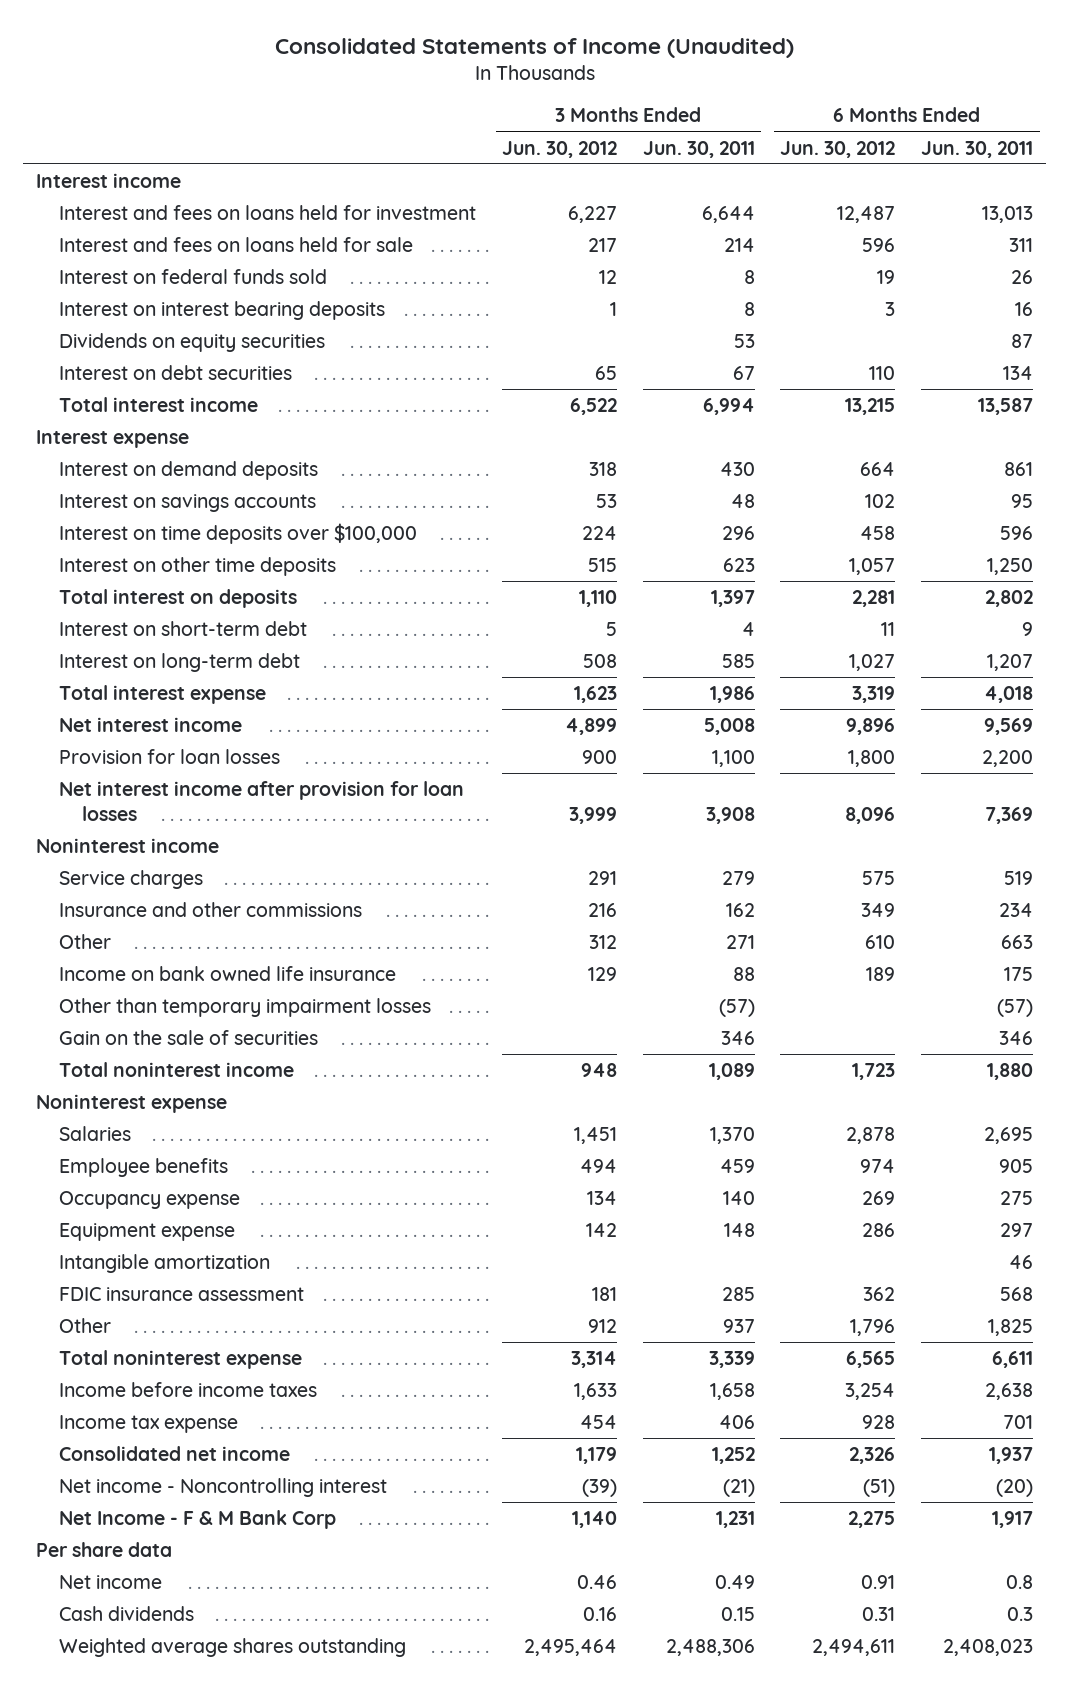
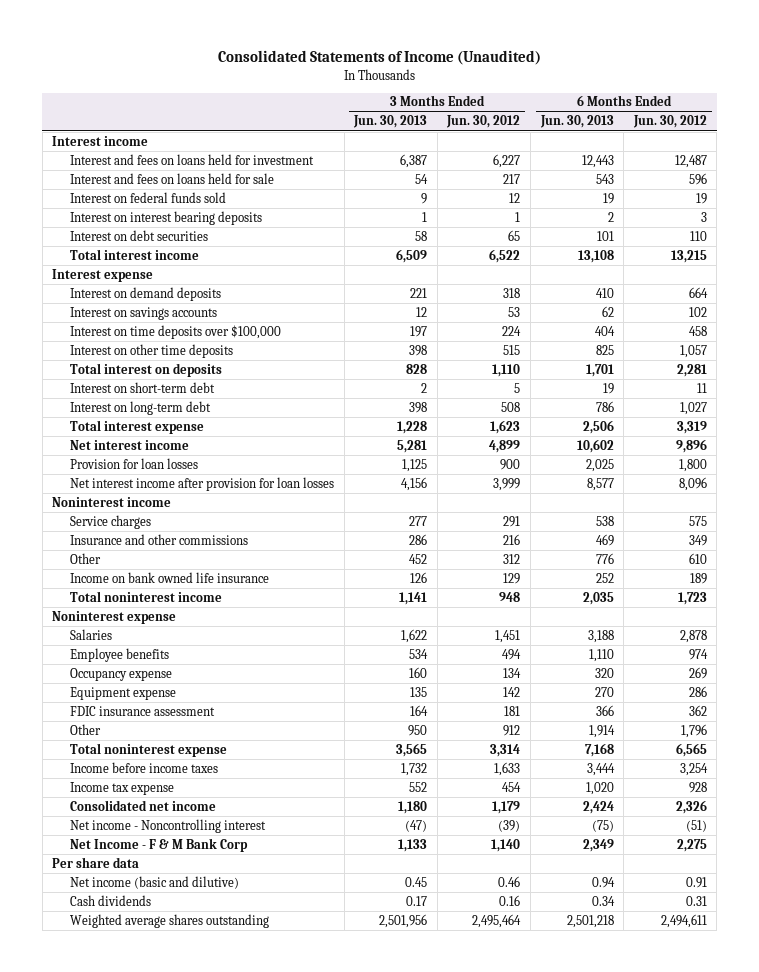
- | 3 Months Ended Jun. 30, 2012 | 3 Months Ended Jun. 30, 2011 | 6 Months Ended Jun. 30, 2012 | 6 Months Ended Jun. 30, 2011
+ | 3 Months Ended Jun. 30, 2013 | 3 Months Ended Jun. 30, 2012 | 6 Months Ended Jun. 30, 2013 | 6 Months Ended Jun. 30, 2012
- Dividends on equity securities | | 53 | | 87
- Other than temporary impairment losses | | (57) | | (57)
- Gain on the sale of securities | | 346 | | 346
- Intangible amortization | | | | 46
- Net income | 0.46 | 0.49 | 0.91 | 0.8
+ Net income (basic and dilutive) | 0.45 | 0.46 | 0.94 | 0.91

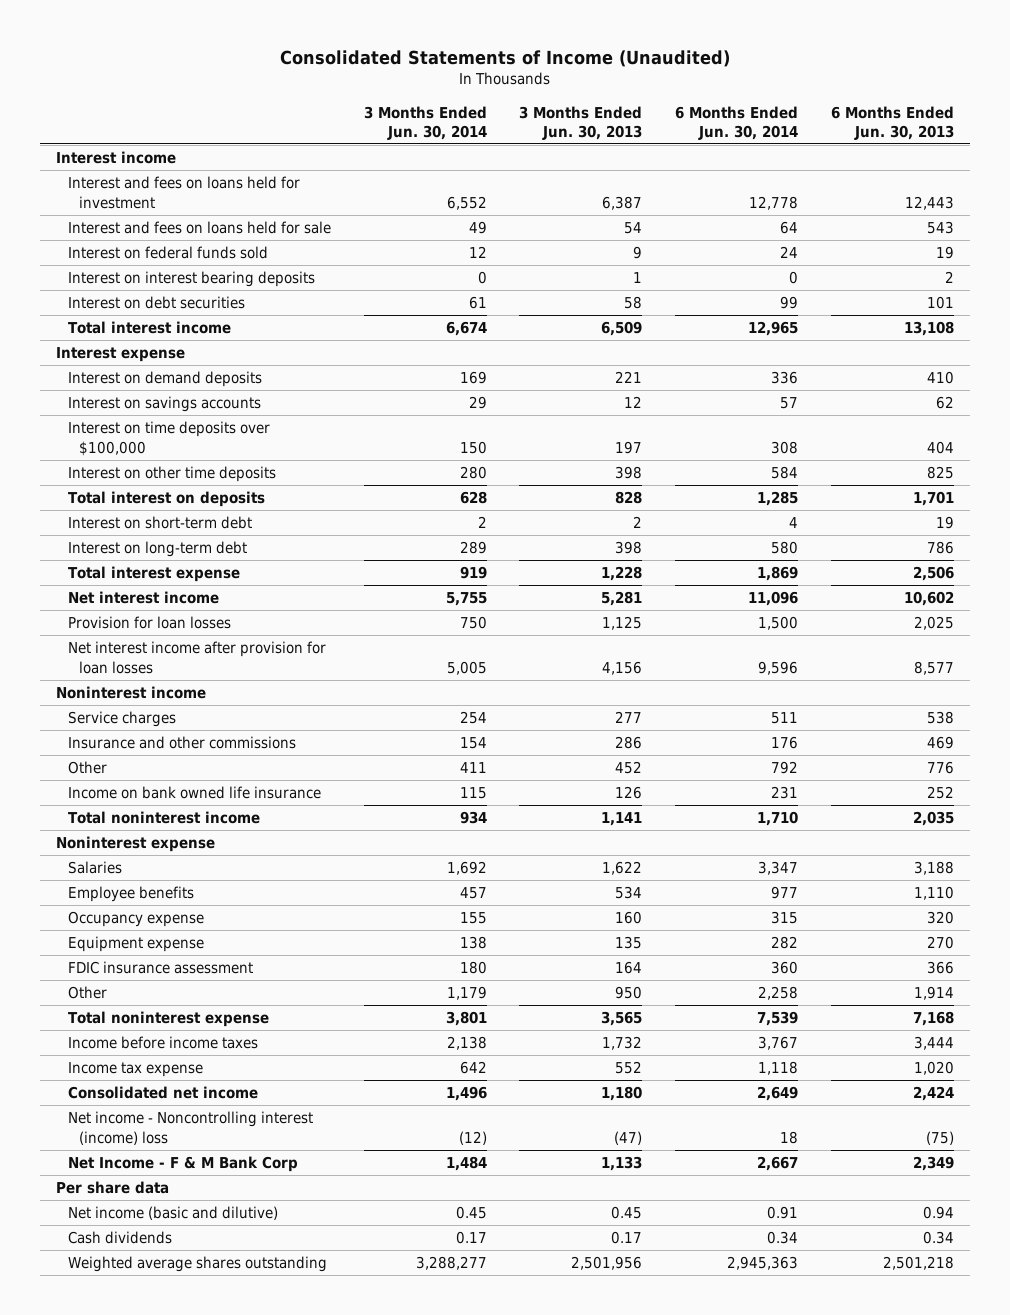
- | 3 Months Ended Jun. 30, 2013 | 3 Months Ended Jun. 30, 2012 | 6 Months Ended Jun. 30, 2013 | 6 Months Ended Jun. 30, 2012
+ | 3 Months Ended Jun. 30, 2014 | 3 Months Ended Jun. 30, 2013 | 6 Months Ended Jun. 30, 2014 | 6 Months Ended Jun. 30, 2013
- Net income - Noncontrolling interest | (47) | (39) | (75) | (51)
+ Net income - Noncontrolling interest (income) loss | (12) | (47) | 18 | (75)

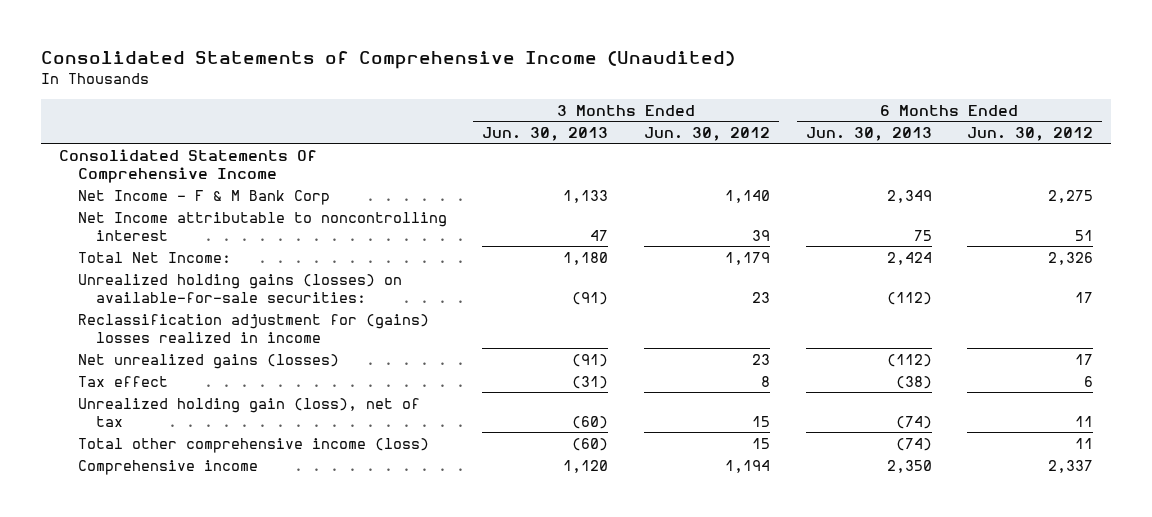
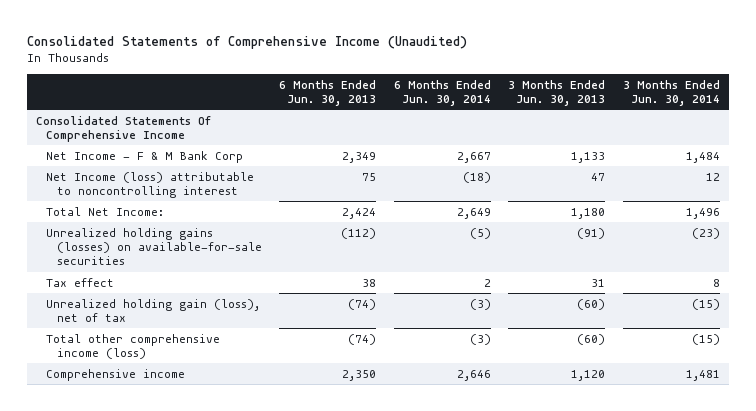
- | 3 Months Ended Jun. 30, 2013 | 3 Months Ended Jun. 30, 2012 | 6 Months Ended Jun. 30, 2013 | 6 Months Ended Jun. 30, 2012
+ | 6 Months Ended Jun. 30, 2013 | 6 Months Ended Jun. 30, 2014 | 3 Months Ended Jun. 30, 2013 | 3 Months Ended Jun. 30, 2014
- Net Income attributable to noncontrolling interest | 47 | 39 | 75 | 51
+ Net Income (loss) attributable to noncontrolling interest | 75 | (18) | 47 | 12
- Unrealized holding gains (losses) on available-for-sale securities: | (91) | 23 | (112) | 17
- Reclassification adjustment for (gains) losses realized in income
- Net unrealized gains (losses) | (91) | 23 | (112) | 17
- Tax effect | (31) | 8 | (38) | 6
+ Unrealized holding gains (losses) on available-for-sale securities | (112) | (5) | (91) | (23)
+ Tax effect | 38 | 2 | 31 | 8

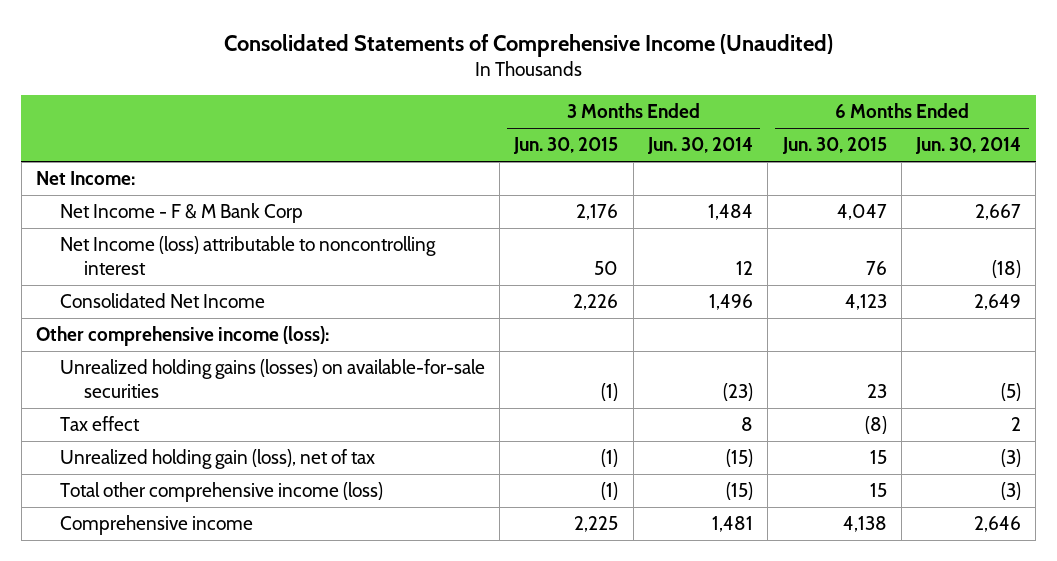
- | 6 Months Ended Jun. 30, 2013 | 6 Months Ended Jun. 30, 2014 | 3 Months Ended Jun. 30, 2013 | 3 Months Ended Jun. 30, 2014
+ | 3 Months Ended Jun. 30, 2015 | 3 Months Ended Jun. 30, 2014 | 6 Months Ended Jun. 30, 2015 | 6 Months Ended Jun. 30, 2014
- Consolidated Statements Of Comprehensive Income
+ Net Income:
- Total Net Income: | 2,424 | 2,649 | 1,180 | 1,496
+ Consolidated Net Income | 2,226 | 1,496 | 4,123 | 2,649
+ Other comprehensive income (loss):

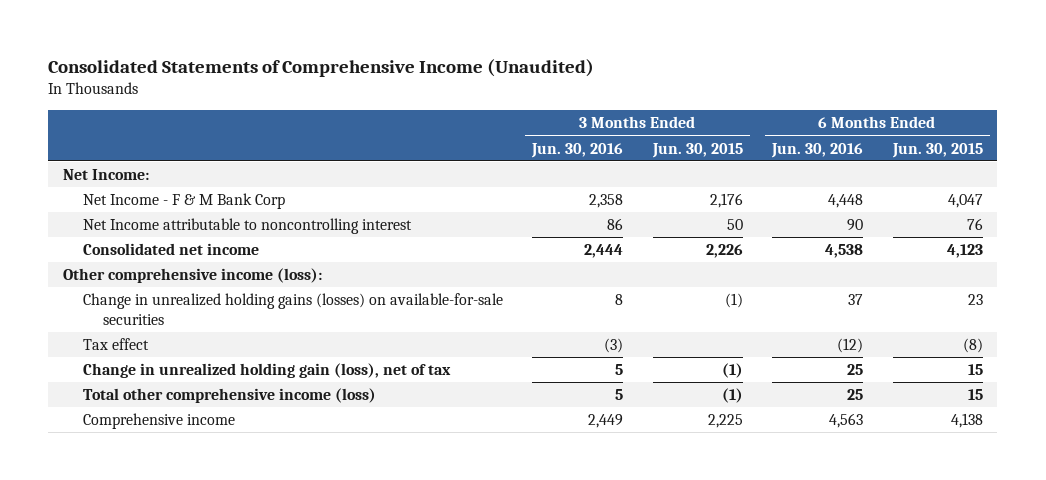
- | 3 Months Ended Jun. 30, 2015 | 3 Months Ended Jun. 30, 2014 | 6 Months Ended Jun. 30, 2015 | 6 Months Ended Jun. 30, 2014
+ | 3 Months Ended Jun. 30, 2016 | 3 Months Ended Jun. 30, 2015 | 6 Months Ended Jun. 30, 2016 | 6 Months Ended Jun. 30, 2015
- Net Income (loss) attributable to noncontrolling interest | 50 | 12 | 76 | (18)
- Consolidated Net Income | 2,226 | 1,496 | 4,123 | 2,649
+ Net Income attributable to noncontrolling interest | 86 | 50 | 90 | 76
+ Consolidated net income | 2,444 | 2,226 | 4,538 | 4,123
- Unrealized holding gains (losses) on available-for-sale securities | (1) | (23) | 23 | (5)
+ Change in unrealized holding gains (losses) on available-for-sale securities | 8 | (1) | 37 | 23
- Unrealized holding gain (loss), net of tax | (1) | (15) | 15 | (3)
+ Change in unrealized holding gain (loss), net of tax | 5 | (1) | 25 | 15

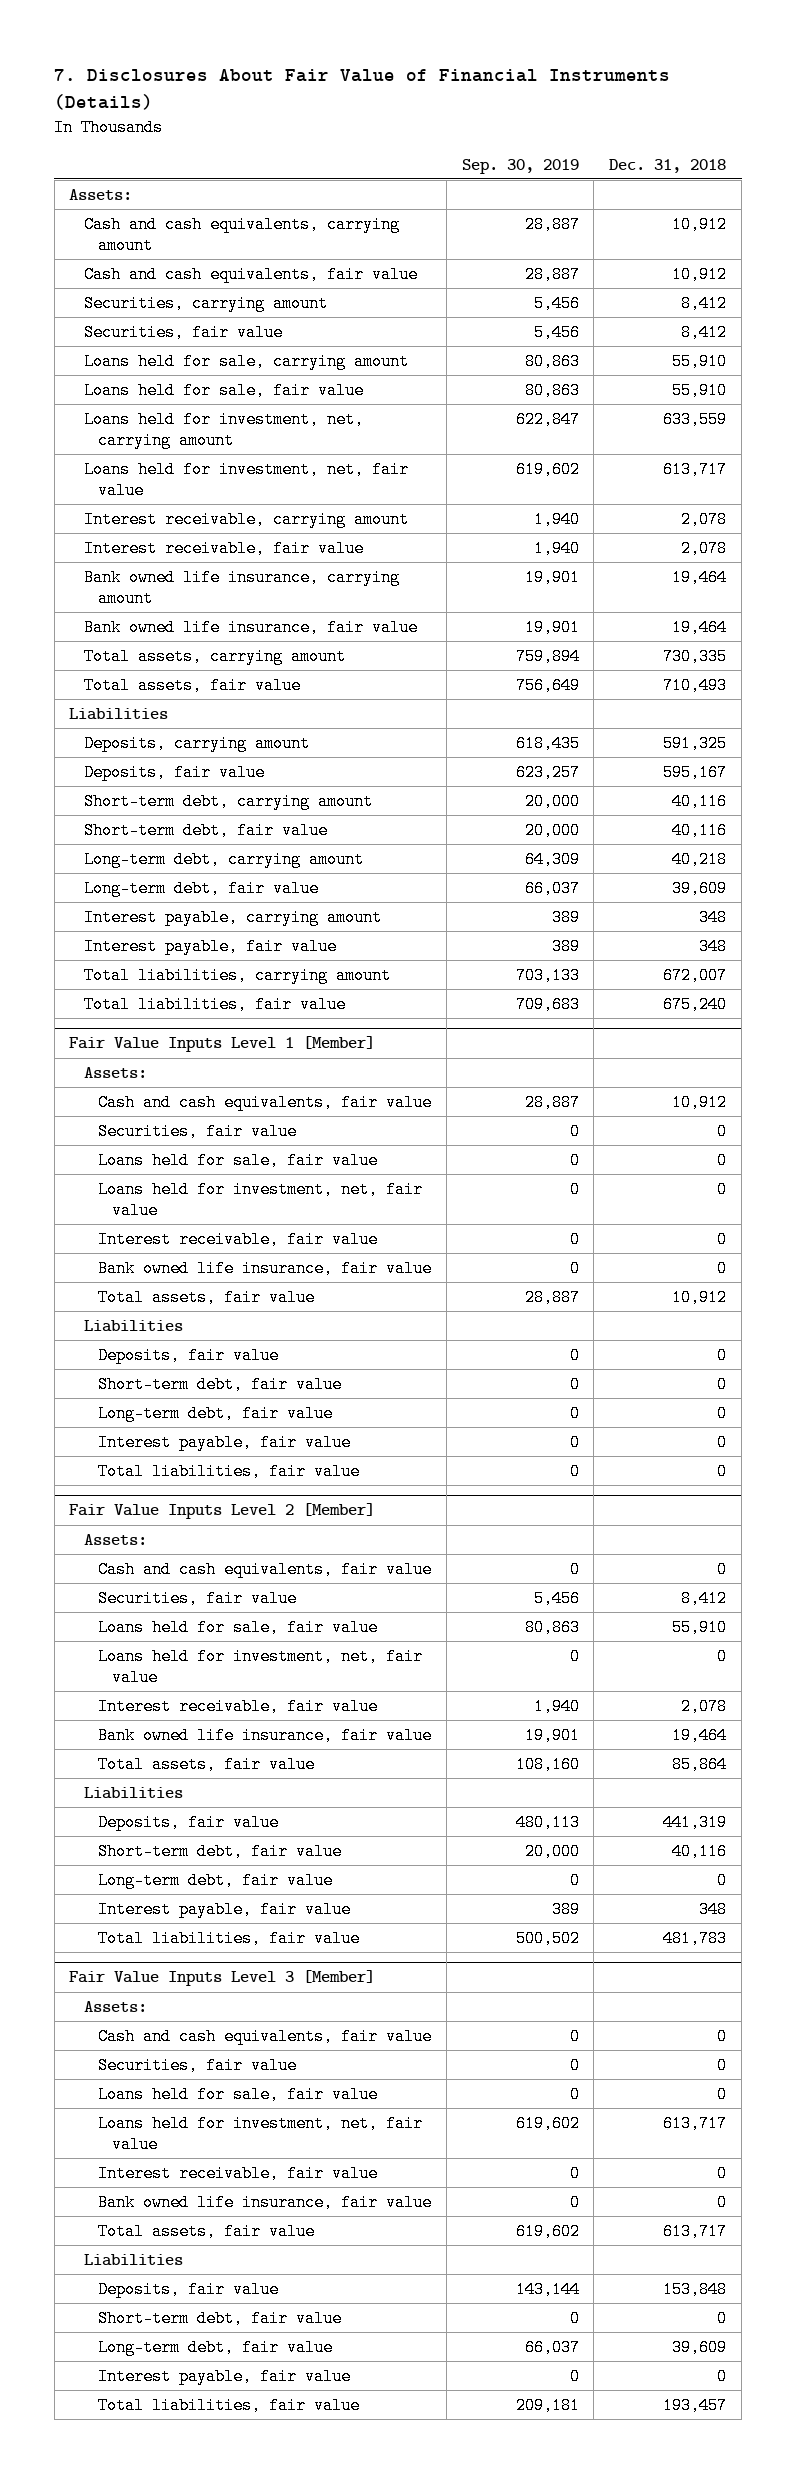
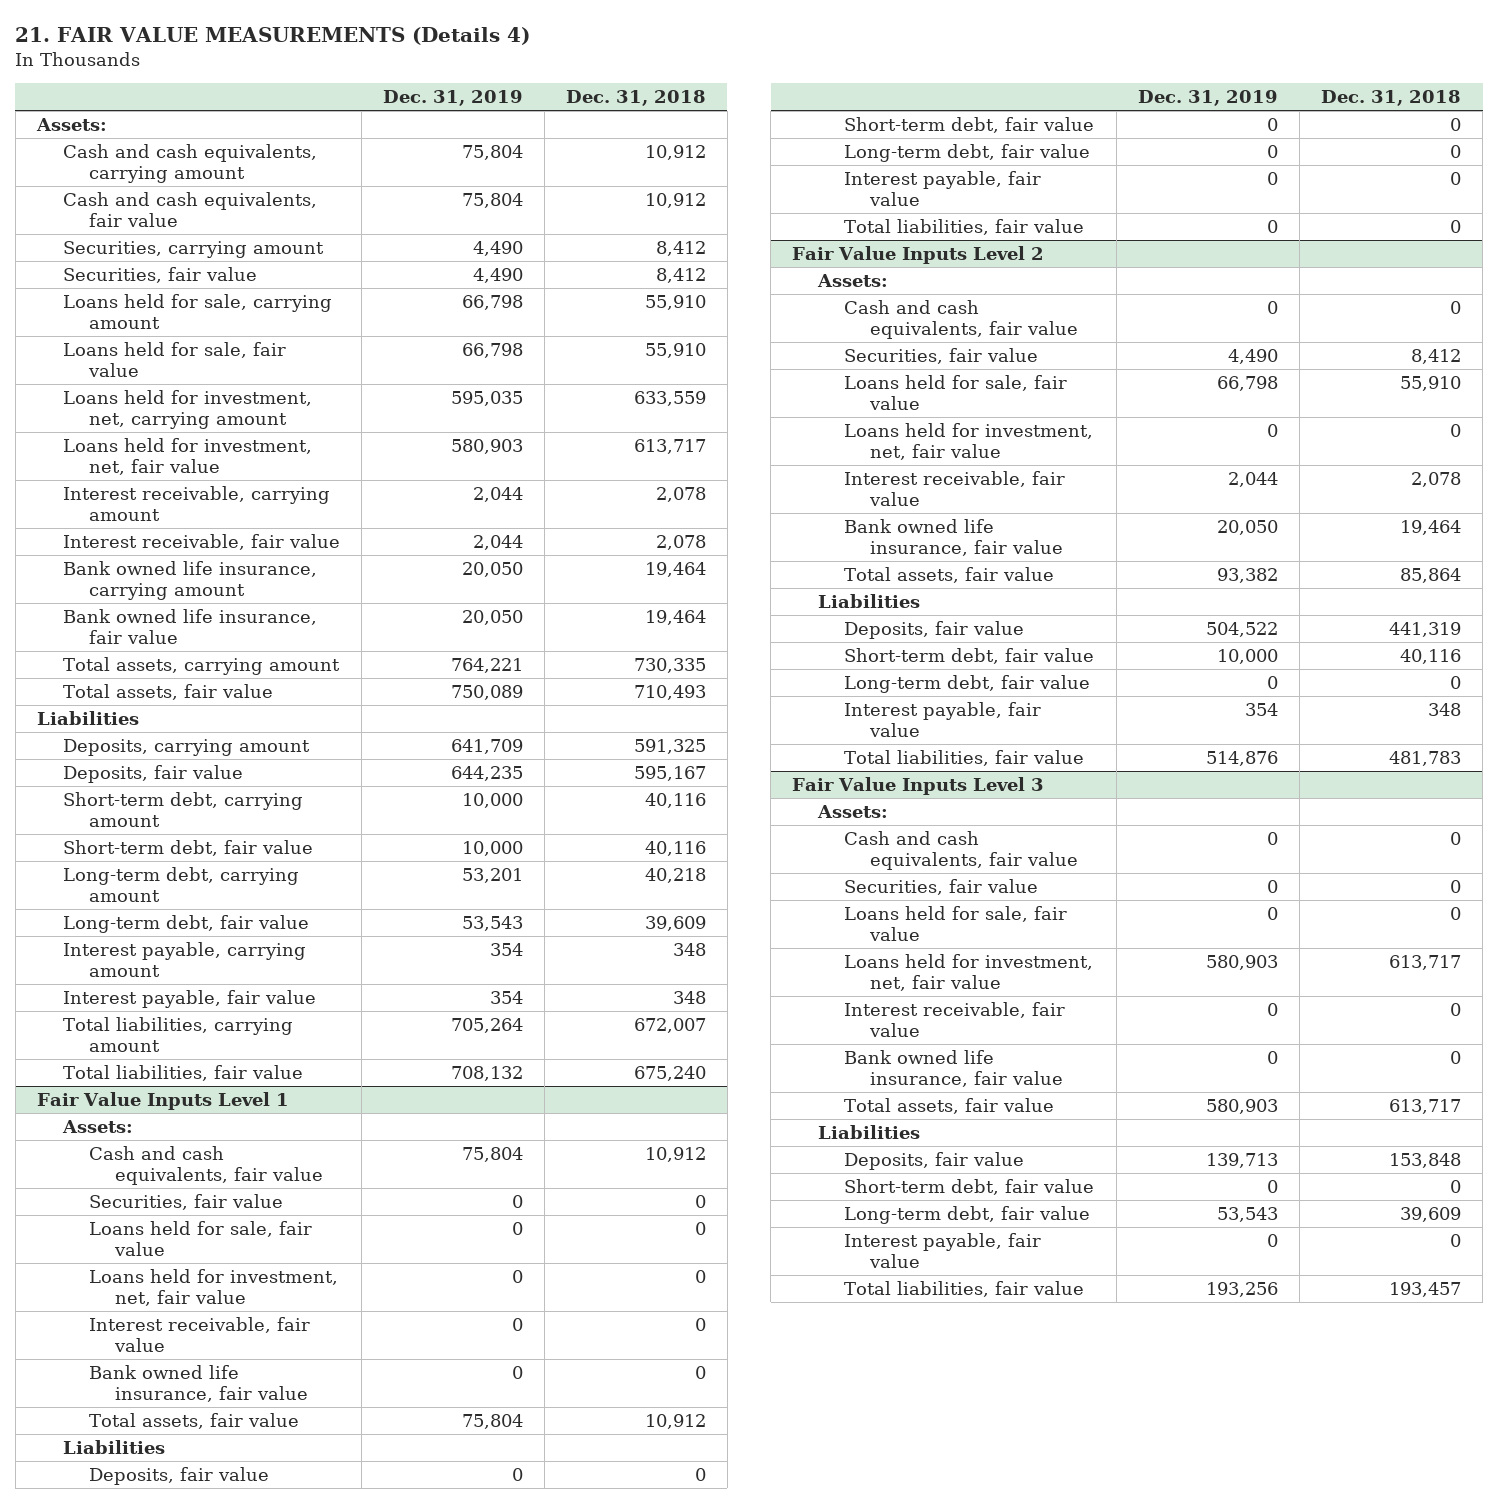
- 7. Disclosures About Fair Value of Financial Instruments (Details)
+ 21. FAIR VALUE MEASUREMENTS (Details 4)
- | Sep. 30, 2019 | Dec. 31, 2018
+ | Dec. 31, 2019 | Dec. 31, 2018
- Fair Value Inputs Level 1 [Member]
+ Fair Value Inputs Level 1
- Fair Value Inputs Level 2 [Member]
+ Fair Value Inputs Level 2
- Fair Value Inputs Level 3 [Member]
+ Fair Value Inputs Level 3

